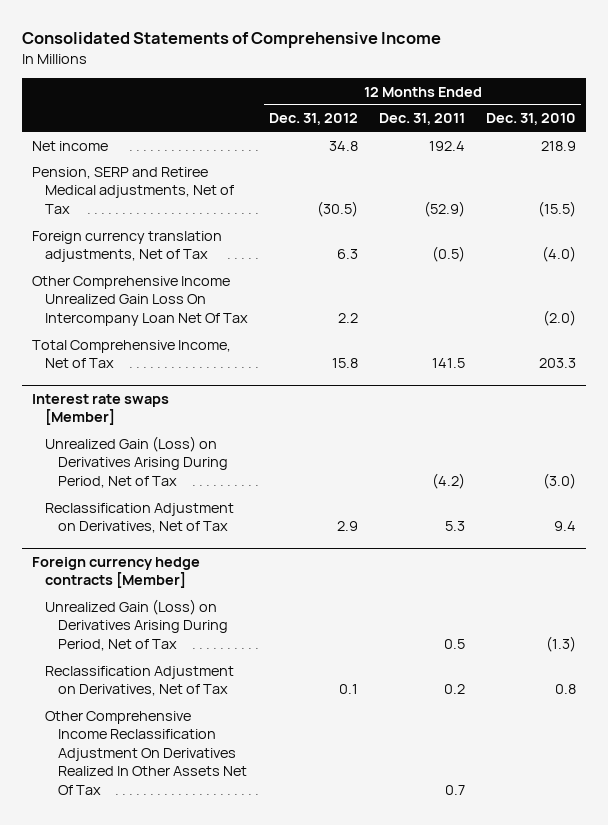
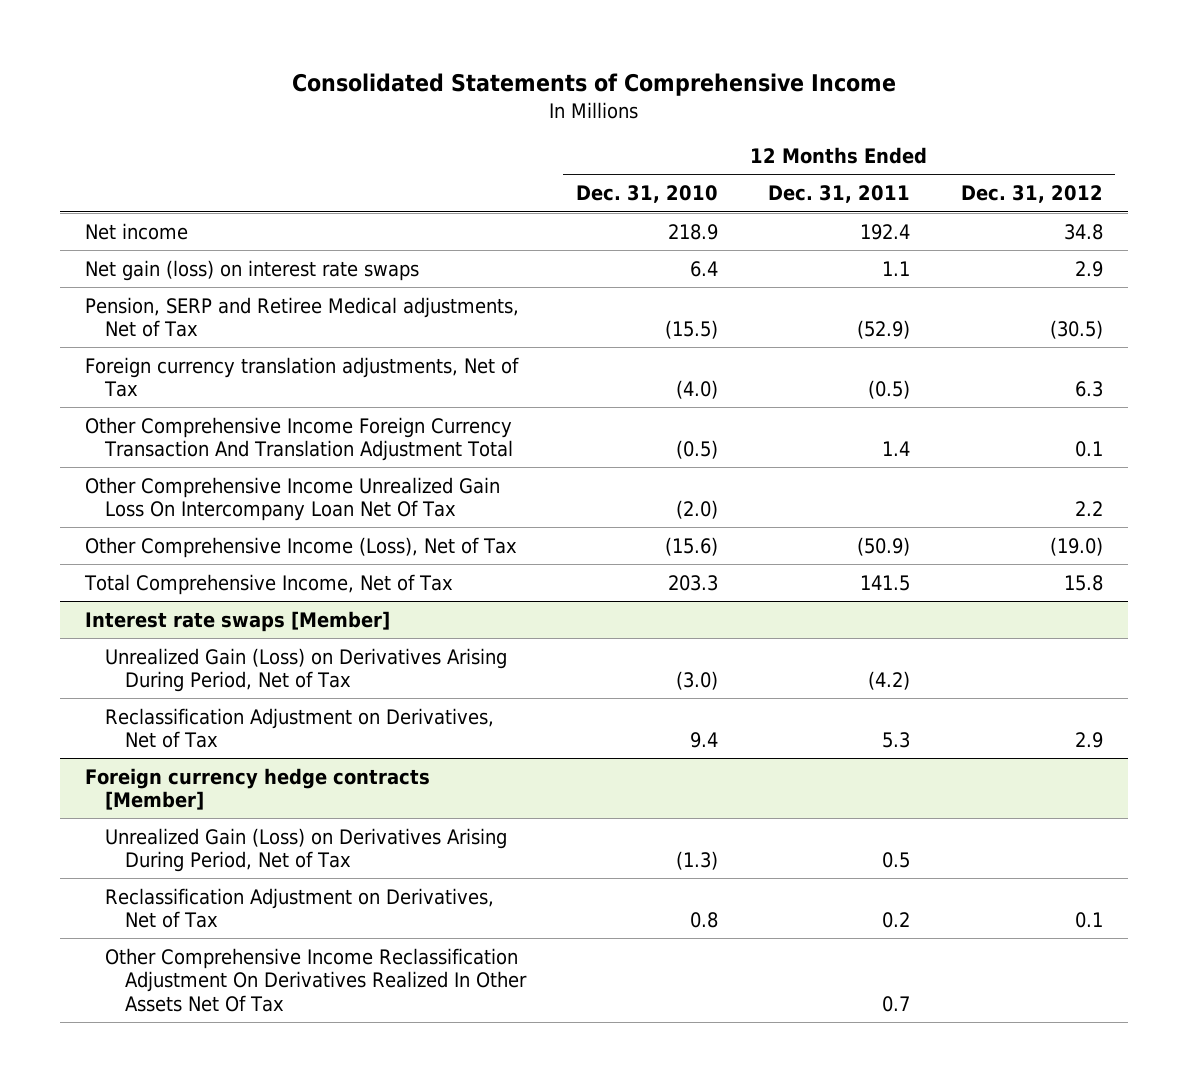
- | 12 Months Ended Dec. 31, 2012 | 12 Months Ended Dec. 31, 2011 | 12 Months Ended Dec. 31, 2010
+ | 12 Months Ended Dec. 31, 2010 | 12 Months Ended Dec. 31, 2011 | 12 Months Ended Dec. 31, 2012
+ Net gain (loss) on interest rate swaps | 6.4 | 1.1 | 2.9
+ Other Comprehensive Income Foreign Currency Transaction And Translation Adjustment Total | (0.5) | 1.4 | 0.1
+ Other Comprehensive Income (Loss), Net of Tax | (15.6) | (50.9) | (19.0)

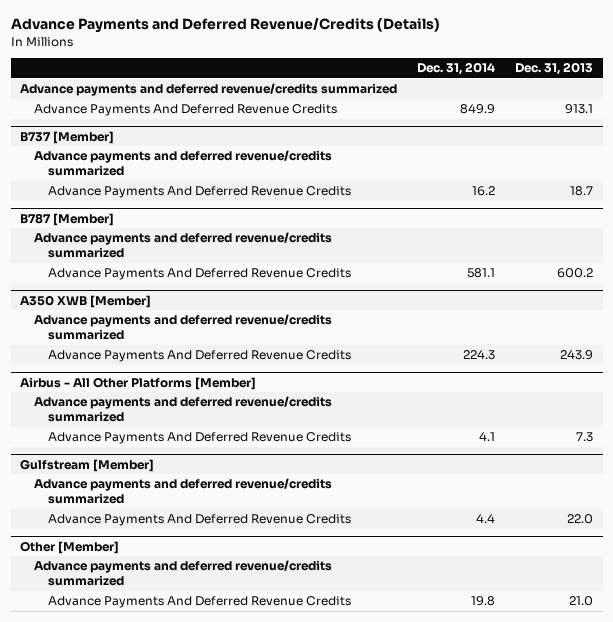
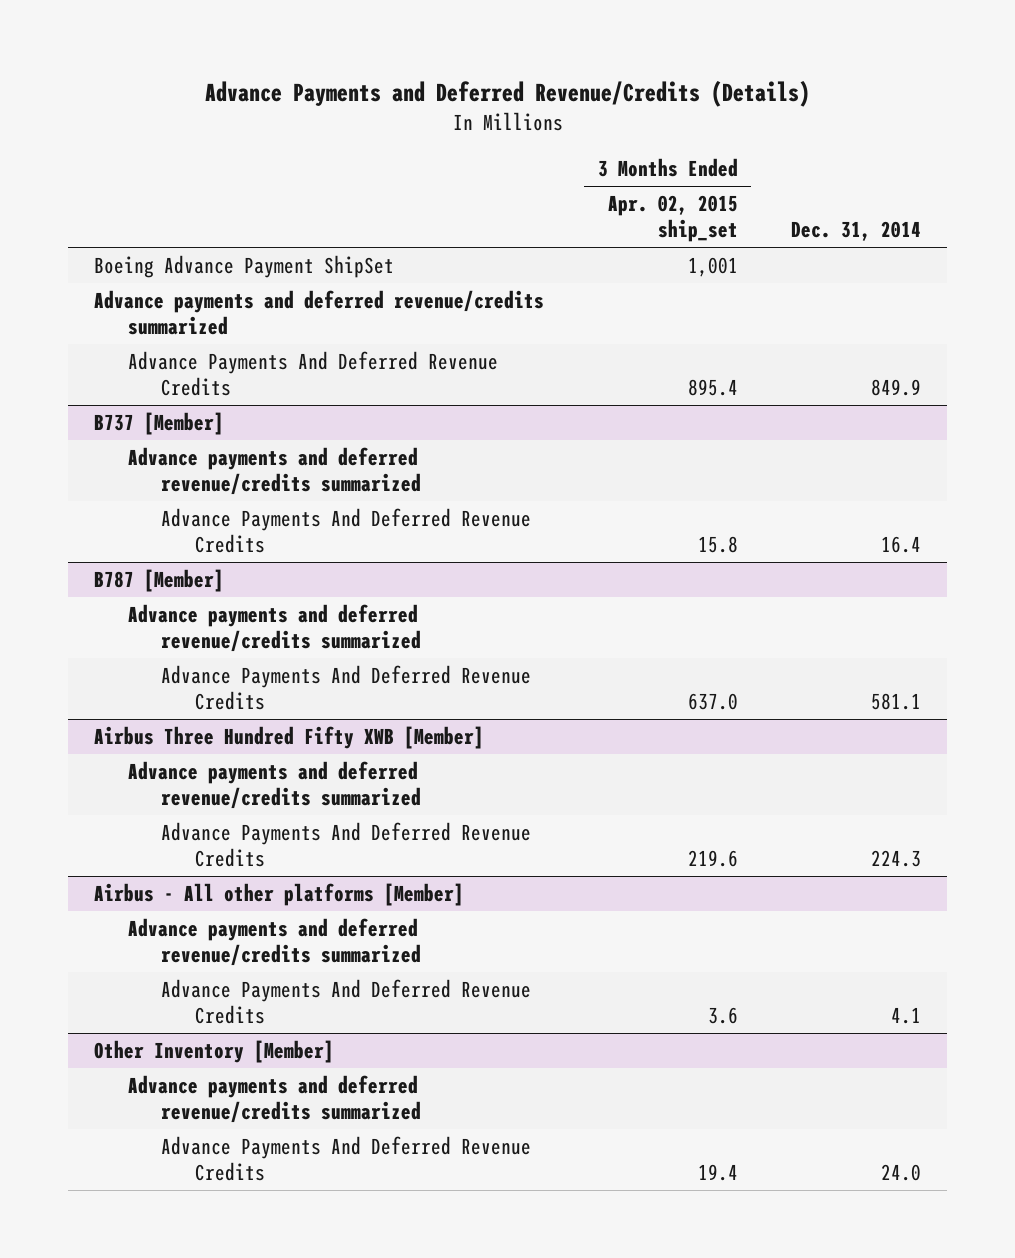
- | Dec. 31, 2014 | Dec. 31, 2013
+ | 3 Months Ended Apr. 02, 2015 ship_set | Dec. 31, 2014
+ Boeing Advance Payment ShipSet | 1,001 |
@ B737 [Member]
- Advance Payments And Deferred Revenue Credits | 16.2 | 18.7
+ Advance Payments And Deferred Revenue Credits | 15.8 | 16.4
- A350 XWB [Member]
+ Airbus Three Hundred Fifty XWB [Member]
- Airbus - All Other Platforms [Member]
+ Airbus - All other platforms [Member]
- Gulfstream [Member]
- Advance payments and deferred revenue/credits summarized
- Advance Payments And Deferred Revenue Credits | 4.4 | 22.0
- Other [Member]
+ Other Inventory [Member]
- Advance Payments And Deferred Revenue Credits | 19.8 | 21.0
+ Advance Payments And Deferred Revenue Credits | 19.4 | 24.0

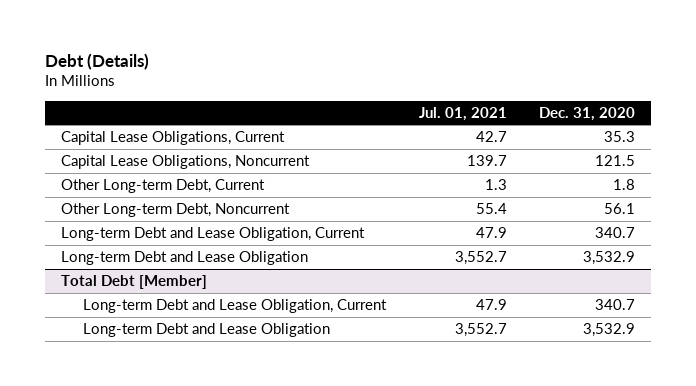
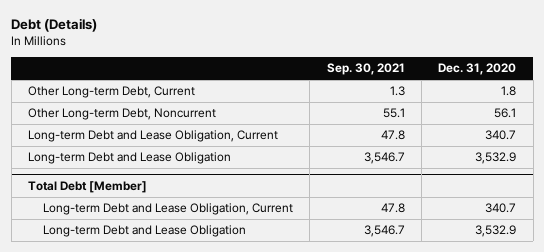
- | Jul. 01, 2021 | Dec. 31, 2020
+ | Sep. 30, 2021 | Dec. 31, 2020
- Capital Lease Obligations, Current | 42.7 | 35.3
- Capital Lease Obligations, Noncurrent | 139.7 | 121.5

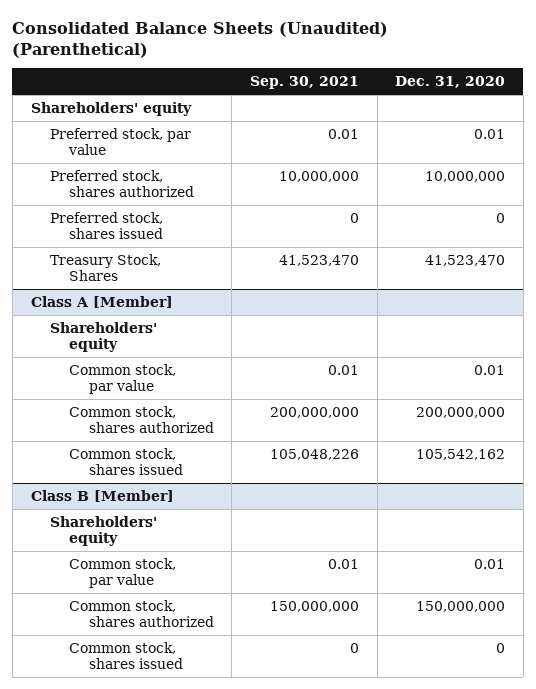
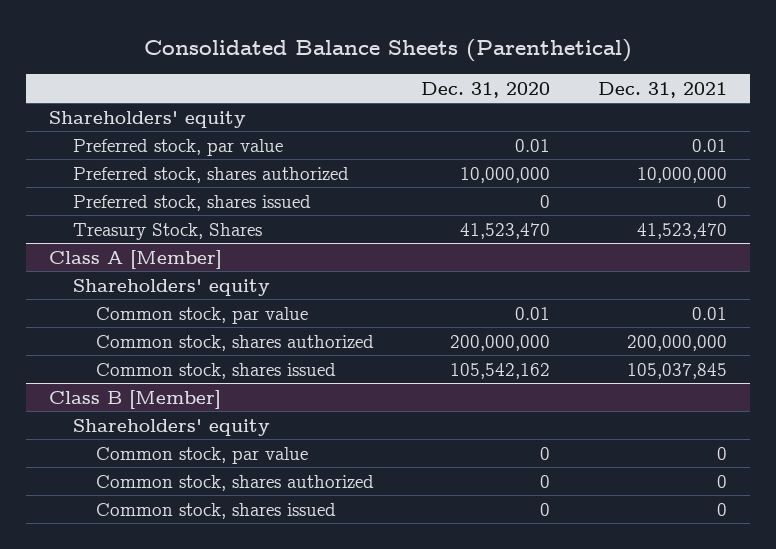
- Consolidated Balance Sheets (Unaudited) (Parenthetical)
+ Consolidated Balance Sheets (Parenthetical)
- | Sep. 30, 2021 | Dec. 31, 2020
+ | Dec. 31, 2020 | Dec. 31, 2021
@ Class B [Member]
- Common stock, par value | 0.01 | 0.01
- Common stock, shares authorized | 150,000,000 | 150,000,000
+ Common stock, par value | 0 | 0
+ Common stock, shares authorized | 0 | 0

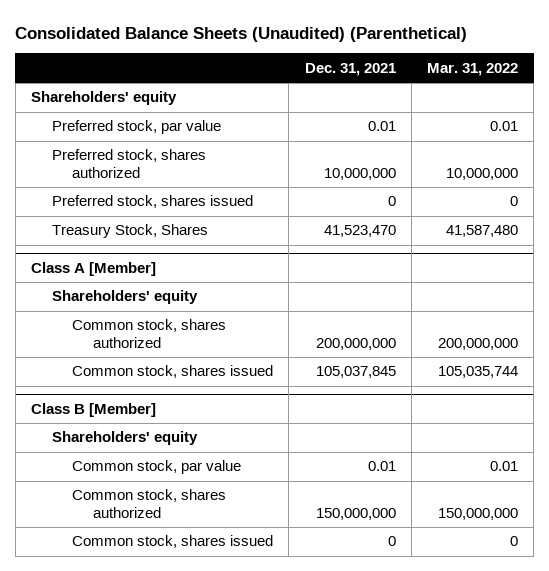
- Consolidated Balance Sheets (Parenthetical)
+ Consolidated Balance Sheets (Unaudited) (Parenthetical)
- | Dec. 31, 2020 | Dec. 31, 2021
+ | Dec. 31, 2021 | Mar. 31, 2022
@ Class A [Member]
- Common stock, par value | 0.01 | 0.01
@ Class B [Member]
- Common stock, par value | 0 | 0
- Common stock, shares authorized | 0 | 0
+ Common stock, par value | 0.01 | 0.01
+ Common stock, shares authorized | 150,000,000 | 150,000,000

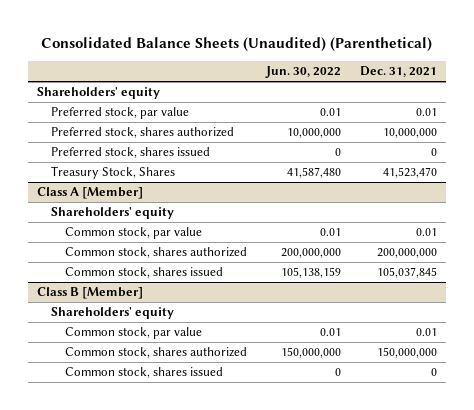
- | Dec. 31, 2021 | Mar. 31, 2022
+ | Jun. 30, 2022 | Dec. 31, 2021
@ Class A [Member]
+ Common stock, par value | 0.01 | 0.01

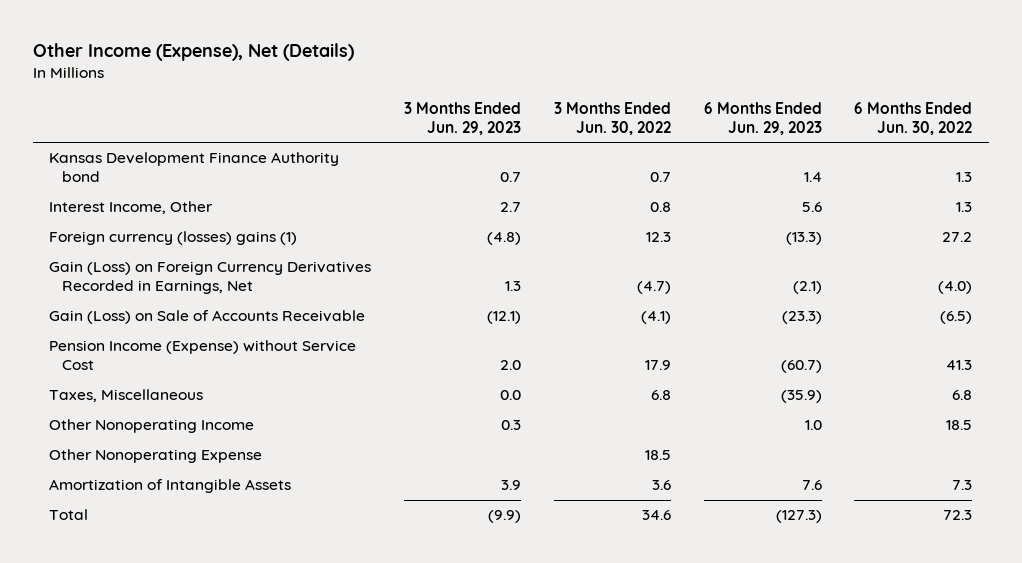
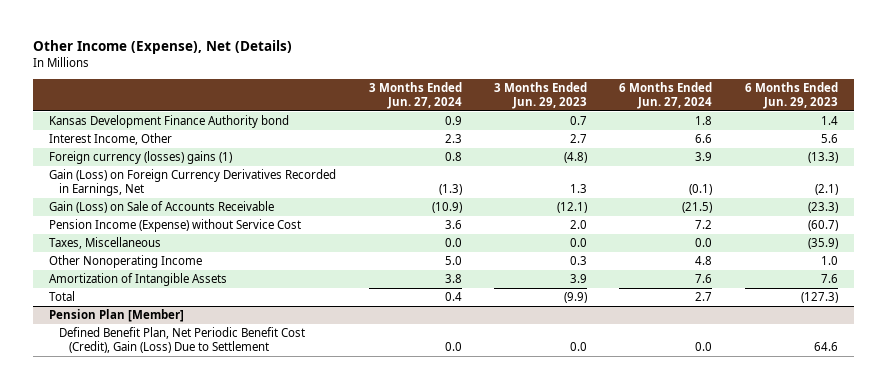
- | 3 Months Ended Jun. 29, 2023 | 3 Months Ended Jun. 30, 2022 | 6 Months Ended Jun. 29, 2023 | 6 Months Ended Jun. 30, 2022
+ | 3 Months Ended Jun. 27, 2024 | 3 Months Ended Jun. 29, 2023 | 6 Months Ended Jun. 27, 2024 | 6 Months Ended Jun. 29, 2023
- Other Nonoperating Expense | | 18.5 | |
+ Pension Plan [Member]
+ Defined Benefit Plan, Net Periodic Benefit Cost (Credit), Gain (Loss) Due to Settlement | 0.0 | 0.0 | 0.0 | 64.6

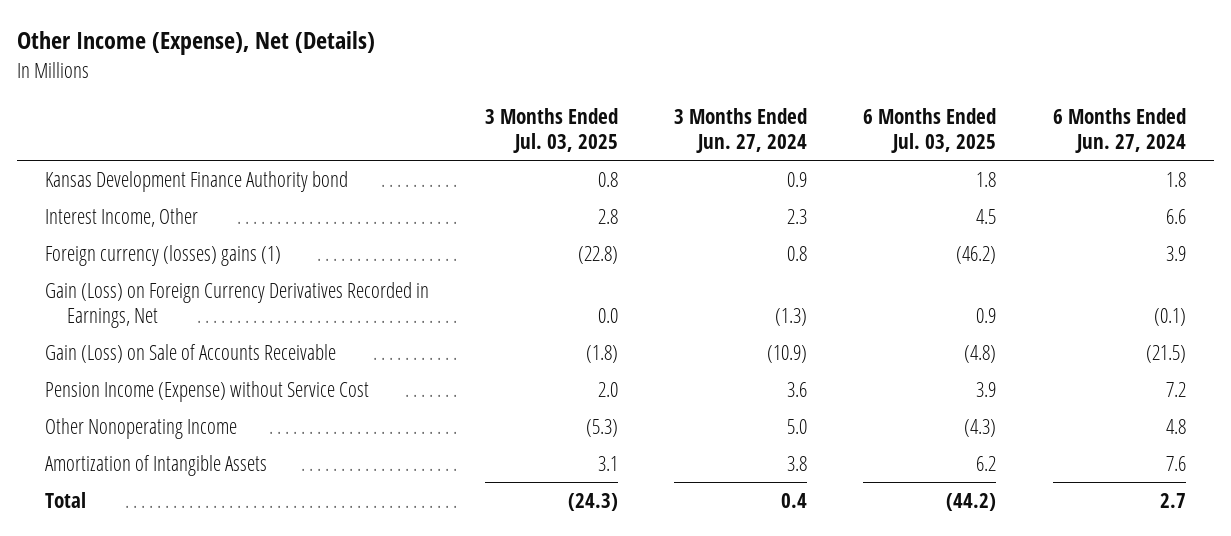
- | 3 Months Ended Jun. 27, 2024 | 3 Months Ended Jun. 29, 2023 | 6 Months Ended Jun. 27, 2024 | 6 Months Ended Jun. 29, 2023
+ | 3 Months Ended Jul. 03, 2025 | 3 Months Ended Jun. 27, 2024 | 6 Months Ended Jul. 03, 2025 | 6 Months Ended Jun. 27, 2024
- Taxes, Miscellaneous | 0.0 | 0.0 | 0.0 | (35.9)
- Pension Plan [Member]
- Defined Benefit Plan, Net Periodic Benefit Cost (Credit), Gain (Loss) Due to Settlement | 0.0 | 0.0 | 0.0 | 64.6

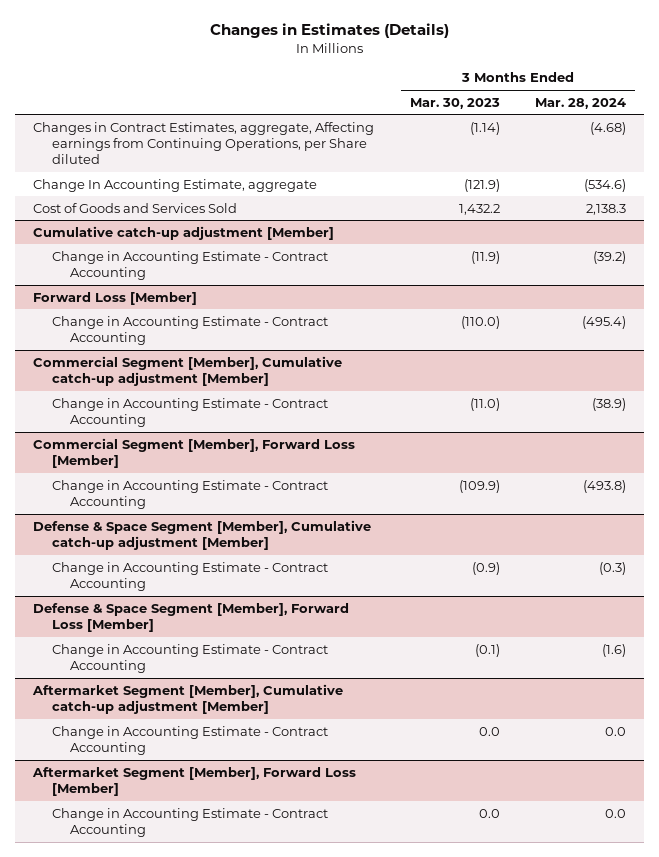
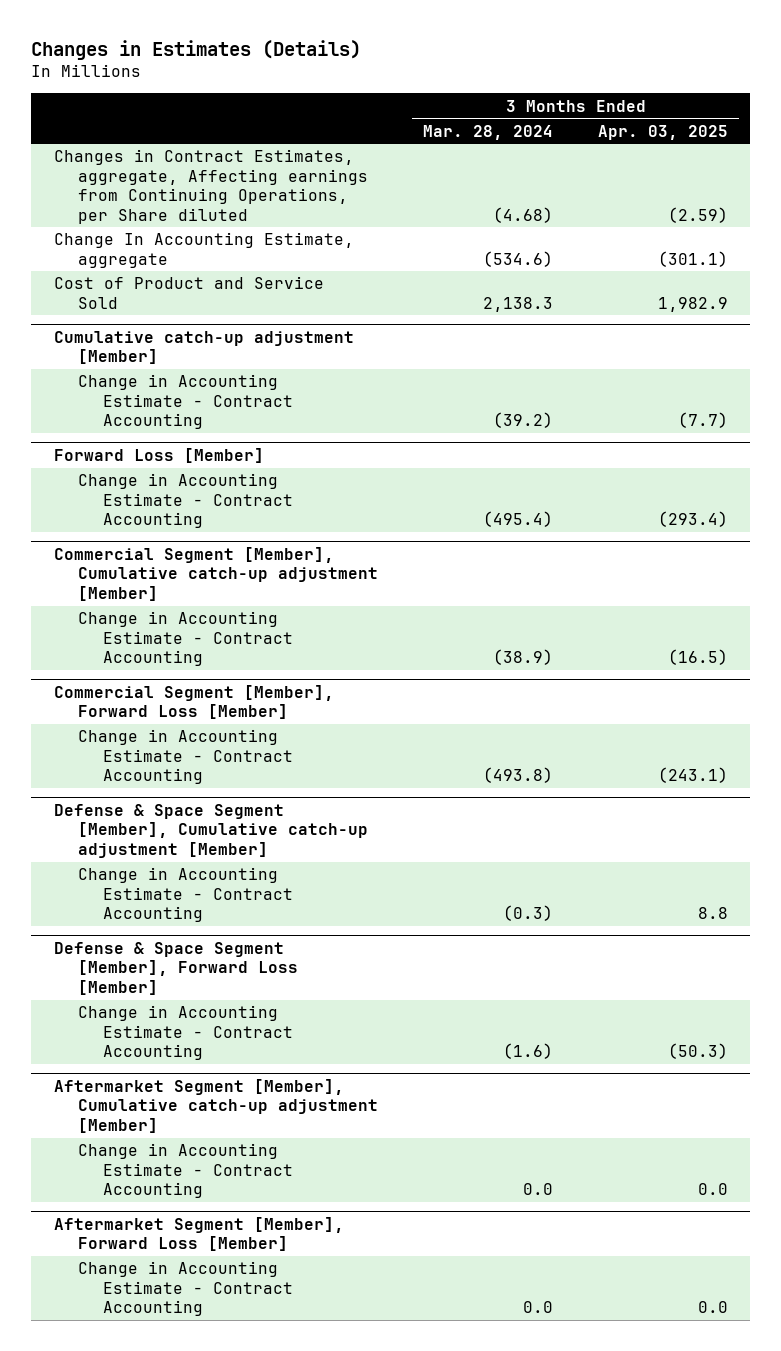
- | 3 Months Ended Mar. 30, 2023 | 3 Months Ended Mar. 28, 2024
+ | 3 Months Ended Mar. 28, 2024 | 3 Months Ended Apr. 03, 2025
- Cost of Goods and Services Sold | 1,432.2 | 2,138.3
+ Cost of Product and Service Sold | 2,138.3 | 1,982.9

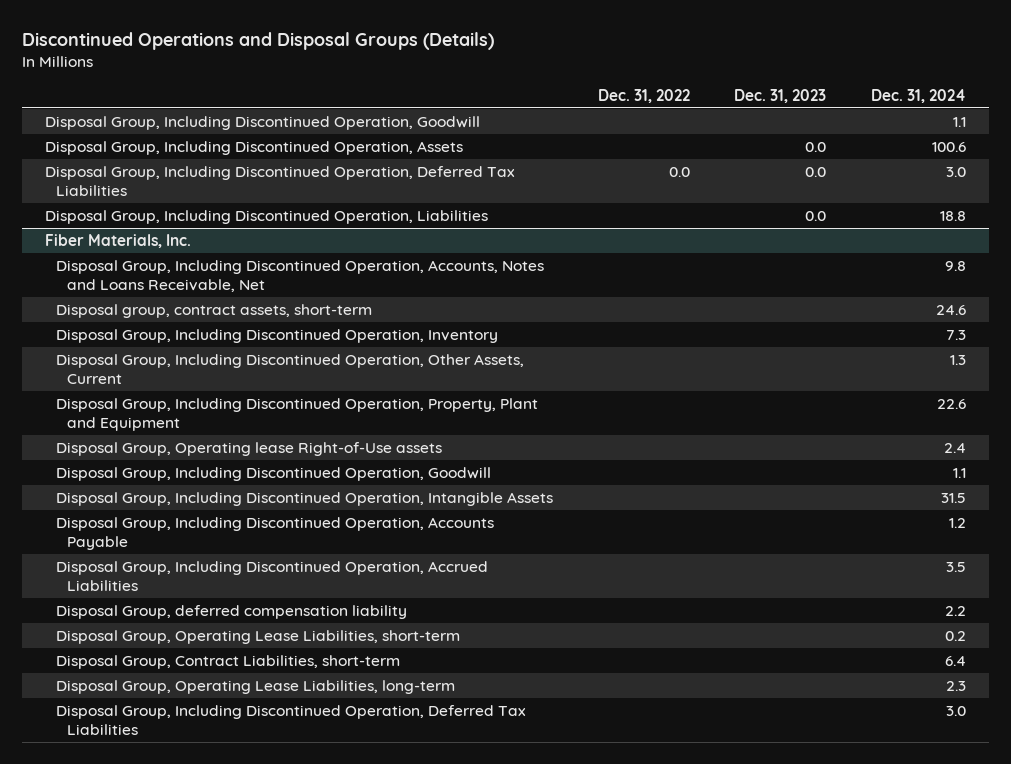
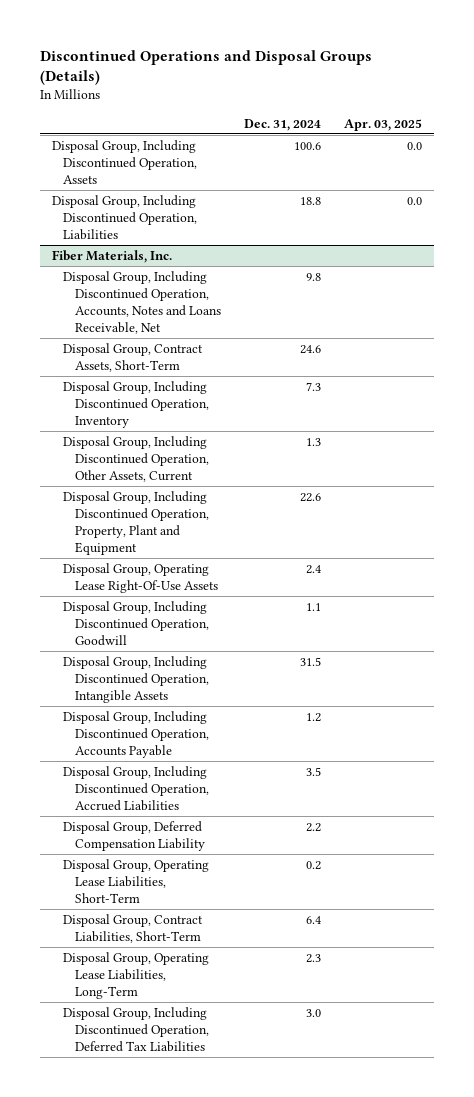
- | Dec. 31, 2022 | Dec. 31, 2023 | Dec. 31, 2024
+ | Dec. 31, 2024 | Apr. 03, 2025
- Disposal Group, Including Discontinued Operation, Goodwill | | | 1.1
- Disposal Group, Including Discontinued Operation, Deferred Tax Liabilities | 0.0 | 0.0 | 3.0
@ Fiber Materials, Inc.
- Disposal group, contract assets, short-term | | | 24.6
+ Disposal Group, Contract Assets, Short-Term | 24.6 |
- Disposal Group, Operating lease Right-of-Use assets | | | 2.4
+ Disposal Group, Operating Lease Right-Of-Use Assets | 2.4 |
- Disposal Group, deferred compensation liability | | | 2.2
- Disposal Group, Operating Lease Liabilities, short-term | | | 0.2
- Disposal Group, Contract Liabilities, short-term | | | 6.4
- Disposal Group, Operating Lease Liabilities, long-term | | | 2.3
+ Disposal Group, Deferred Compensation Liability | 2.2 |
+ Disposal Group, Operating Lease Liabilities, Short-Term | 0.2 |
+ Disposal Group, Contract Liabilities, Short-Term | 6.4 |
+ Disposal Group, Operating Lease Liabilities, Long-Term | 2.3 |

